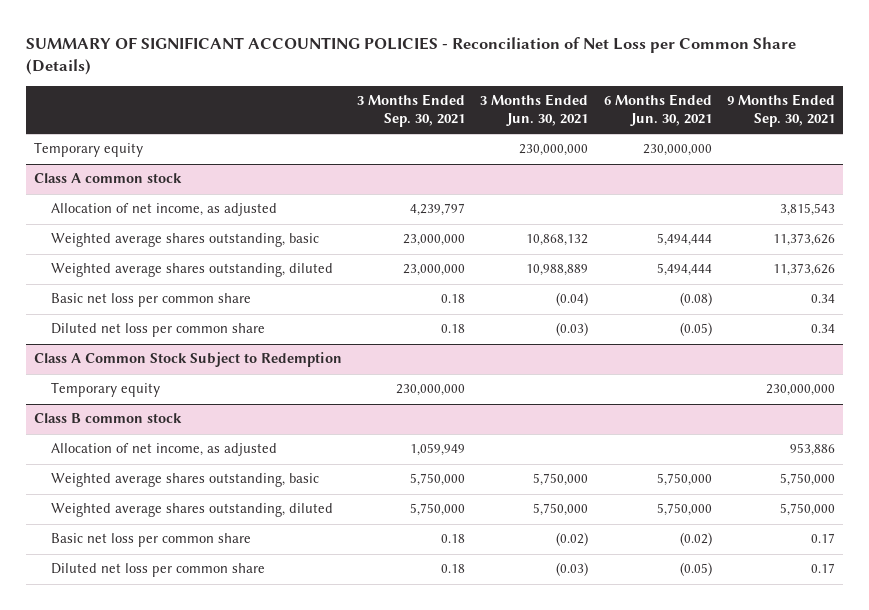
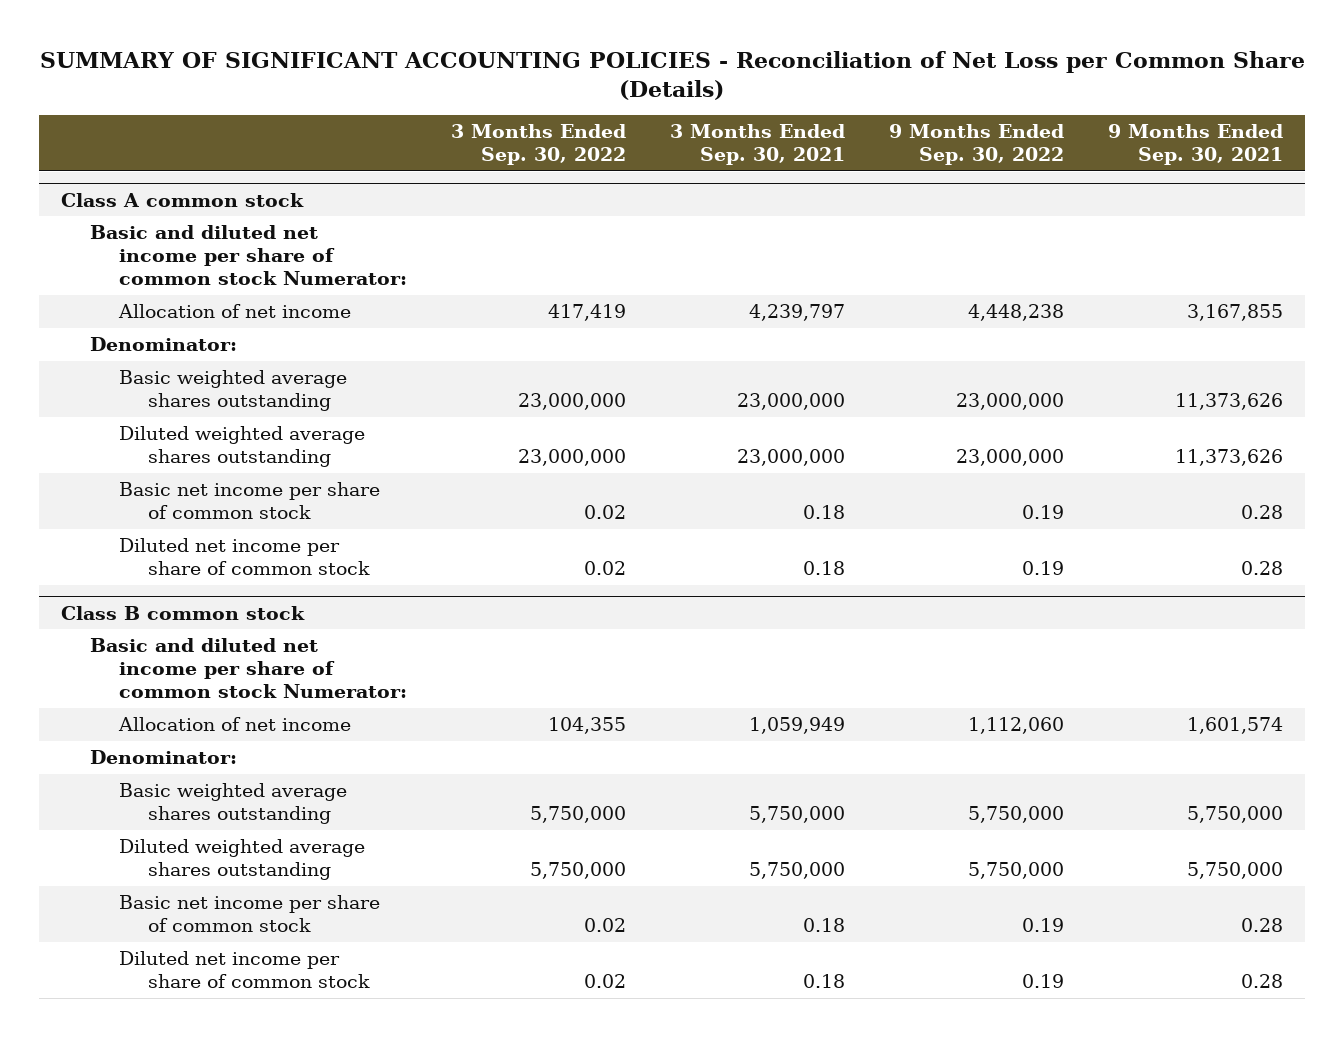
- | 3 Months Ended Sep. 30, 2021 | 3 Months Ended Jun. 30, 2021 | 6 Months Ended Jun. 30, 2021 | 9 Months Ended Sep. 30, 2021
+ | 3 Months Ended Sep. 30, 2022 | 3 Months Ended Sep. 30, 2021 | 9 Months Ended Sep. 30, 2022 | 9 Months Ended Sep. 30, 2021
- Temporary equity | | 230,000,000 | 230,000,000 |
@ Class A common stock
- Allocation of net income, as adjusted | 4,239,797 | | | 3,815,543
- Weighted average shares outstanding, basic | 23,000,000 | 10,868,132 | 5,494,444 | 11,373,626
- Weighted average shares outstanding, diluted | 23,000,000 | 10,988,889 | 5,494,444 | 11,373,626
- Basic net loss per common share | 0.18 | (0.04) | (0.08) | 0.34
- Diluted net loss per common share | 0.18 | (0.03) | (0.05) | 0.34
- Class A Common Stock Subject to Redemption
- Temporary equity | 230,000,000 | | | 230,000,000
@ Class A common stock
+ Basic and diluted net income per share of common stock Numerator:
+ Allocation of net income | 417,419 | 4,239,797 | 4,448,238 | 3,167,855
+ Denominator:
+ Basic weighted average shares outstanding | 23,000,000 | 23,000,000 | 23,000,000 | 11,373,626
+ Diluted weighted average shares outstanding | 23,000,000 | 23,000,000 | 23,000,000 | 11,373,626
+ Basic net income per share of common stock | 0.02 | 0.18 | 0.19 | 0.28
+ Diluted net income per share of common stock | 0.02 | 0.18 | 0.19 | 0.28
@ Class B common stock
- Allocation of net income, as adjusted | 1,059,949 | | | 953,886
- Weighted average shares outstanding, basic | 5,750,000 | 5,750,000 | 5,750,000 | 5,750,000
- Weighted average shares outstanding, diluted | 5,750,000 | 5,750,000 | 5,750,000 | 5,750,000
- Basic net loss per common share | 0.18 | (0.02) | (0.02) | 0.17
- Diluted net loss per common share | 0.18 | (0.03) | (0.05) | 0.17
+ Basic and diluted net income per share of common stock Numerator:
+ Allocation of net income | 104,355 | 1,059,949 | 1,112,060 | 1,601,574
+ Denominator:
+ Basic weighted average shares outstanding | 5,750,000 | 5,750,000 | 5,750,000 | 5,750,000
+ Diluted weighted average shares outstanding | 5,750,000 | 5,750,000 | 5,750,000 | 5,750,000
+ Basic net income per share of common stock | 0.02 | 0.18 | 0.19 | 0.28
+ Diluted net income per share of common stock | 0.02 | 0.18 | 0.19 | 0.28

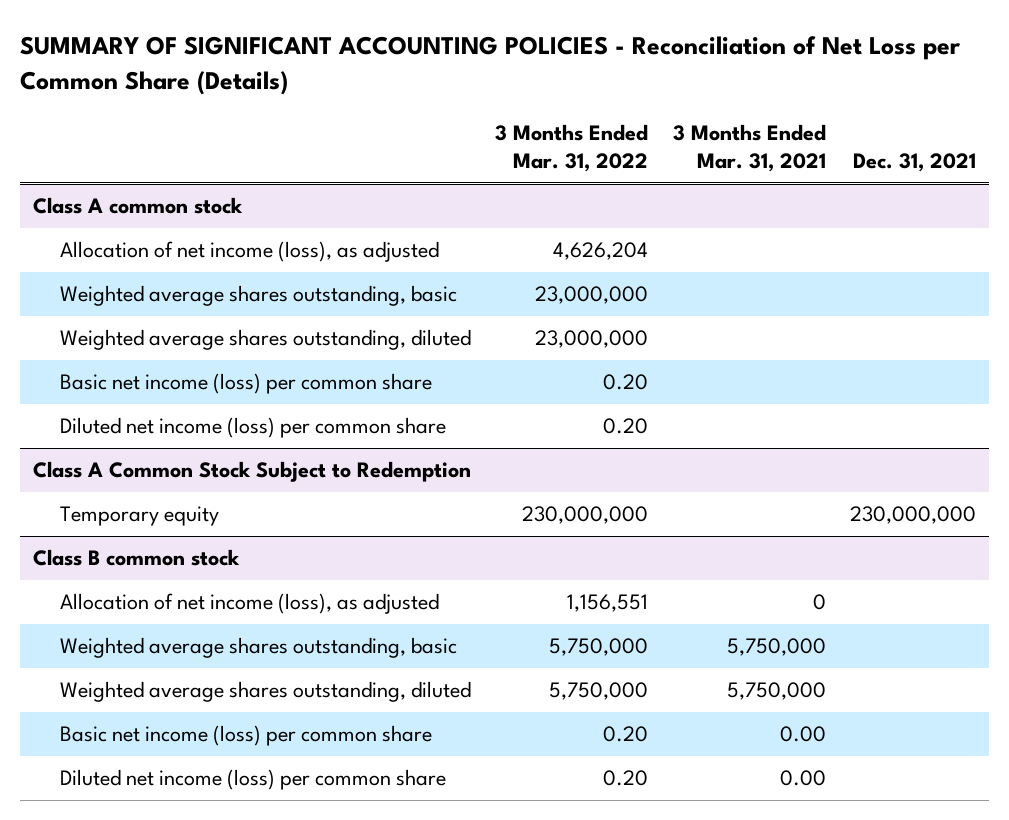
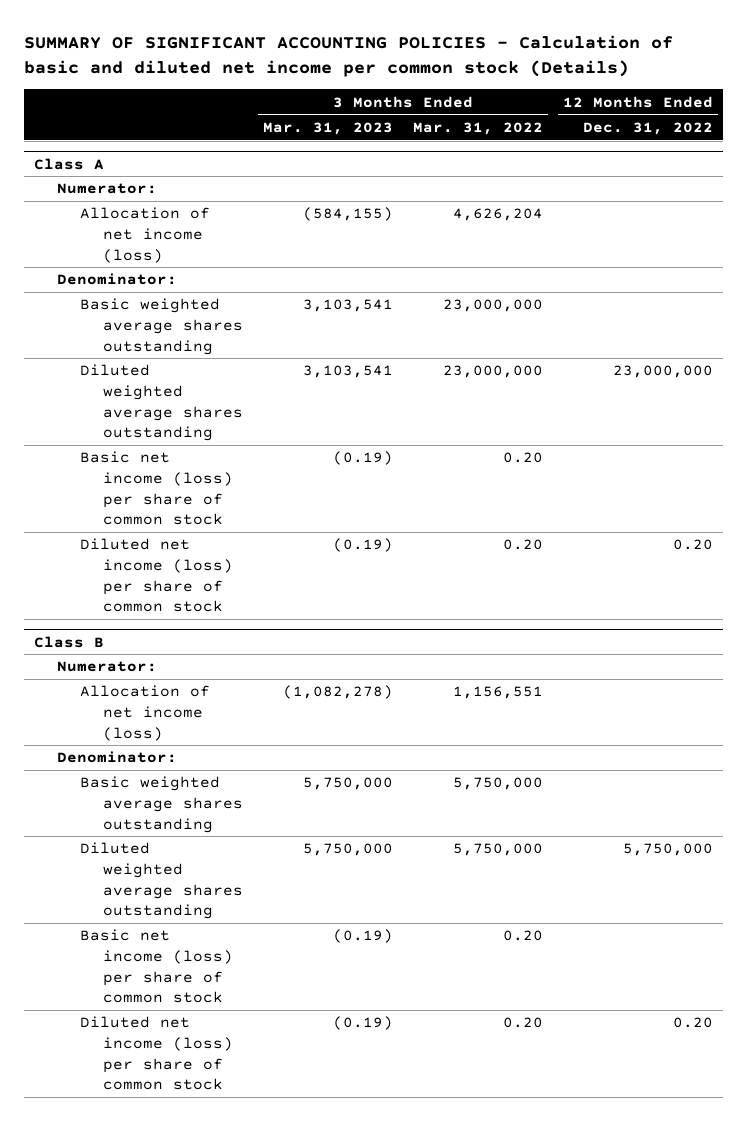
- SUMMARY OF SIGNIFICANT ACCOUNTING POLICIES - Reconciliation of Net Loss per Common Share (Details)
+ SUMMARY OF SIGNIFICANT ACCOUNTING POLICIES - Calculation of basic and diluted net income per common stock (Details)
- | 3 Months Ended Mar. 31, 2022 | 3 Months Ended Mar. 31, 2021 | Dec. 31, 2021
+ | 3 Months Ended Mar. 31, 2023 | 3 Months Ended Mar. 31, 2022 | 12 Months Ended Dec. 31, 2022
- Class A common stock
- Allocation of net income (loss), as adjusted | 4,626,204 | |
- Weighted average shares outstanding, basic | 23,000,000 | |
- Weighted average shares outstanding, diluted | 23,000,000 | |
- Basic net income (loss) per common share | 0.20 | |
- Diluted net income (loss) per common share | 0.20 | |
- Class A Common Stock Subject to Redemption
- Temporary equity | 230,000,000 | | 230,000,000
- Class B common stock
- Allocation of net income (loss), as adjusted | 1,156,551 | 0 |
- Weighted average shares outstanding, basic | 5,750,000 | 5,750,000 |
- Weighted average shares outstanding, diluted | 5,750,000 | 5,750,000 |
- Basic net income (loss) per common share | 0.20 | 0.00 |
- Diluted net income (loss) per common share | 0.20 | 0.00 |
+ Class A
+ Numerator:
+ Allocation of net income (loss) | (584,155) | 4,626,204 |
+ Denominator:
+ Basic weighted average shares outstanding | 3,103,541 | 23,000,000 |
+ Diluted weighted average shares outstanding | 3,103,541 | 23,000,000 | 23,000,000
+ Basic net income (loss) per share of common stock | (0.19) | 0.20 |
+ Diluted net income (loss) per share of common stock | (0.19) | 0.20 | 0.20
+ Class B
+ Numerator:
+ Allocation of net income (loss) | (1,082,278) | 1,156,551 |
+ Denominator:
+ Basic weighted average shares outstanding | 5,750,000 | 5,750,000 |
+ Diluted weighted average shares outstanding | 5,750,000 | 5,750,000 | 5,750,000
+ Basic net income (loss) per share of common stock | (0.19) | 0.20 |
+ Diluted net income (loss) per share of common stock | (0.19) | 0.20 | 0.20

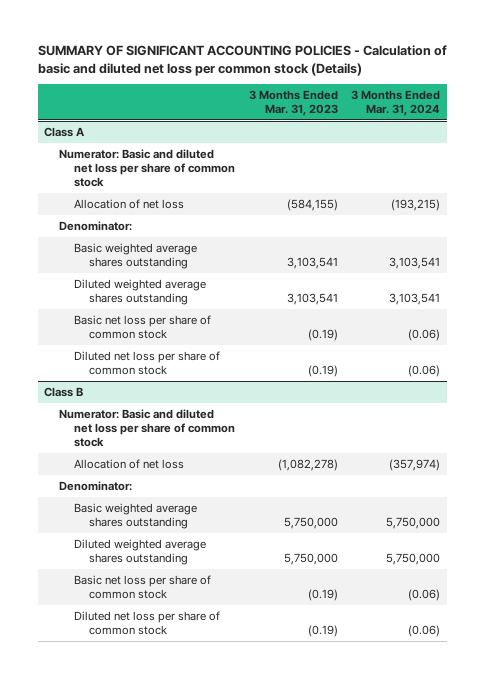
- SUMMARY OF SIGNIFICANT ACCOUNTING POLICIES - Calculation of basic and diluted net income per common stock (Details)
+ SUMMARY OF SIGNIFICANT ACCOUNTING POLICIES - Calculation of basic and diluted net loss per common stock (Details)
- | 3 Months Ended Mar. 31, 2023 | 3 Months Ended Mar. 31, 2022 | 12 Months Ended Dec. 31, 2022
+ | 3 Months Ended Mar. 31, 2023 | 3 Months Ended Mar. 31, 2024
@ Class A
- Numerator:
- Allocation of net income (loss) | (584,155) | 4,626,204 |
+ Numerator: Basic and diluted net loss per share of common stock
+ Allocation of net loss | (584,155) | (193,215)
- Basic net income (loss) per share of common stock | (0.19) | 0.20 |
- Diluted net income (loss) per share of common stock | (0.19) | 0.20 | 0.20
+ Basic net loss per share of common stock | (0.19) | (0.06)
+ Diluted net loss per share of common stock | (0.19) | (0.06)
@ Class B
- Numerator:
- Allocation of net income (loss) | (1,082,278) | 1,156,551 |
+ Numerator: Basic and diluted net loss per share of common stock
+ Allocation of net loss | (1,082,278) | (357,974)
- Basic net income (loss) per share of common stock | (0.19) | 0.20 |
- Diluted net income (loss) per share of common stock | (0.19) | 0.20 | 0.20
+ Basic net loss per share of common stock | (0.19) | (0.06)
+ Diluted net loss per share of common stock | (0.19) | (0.06)

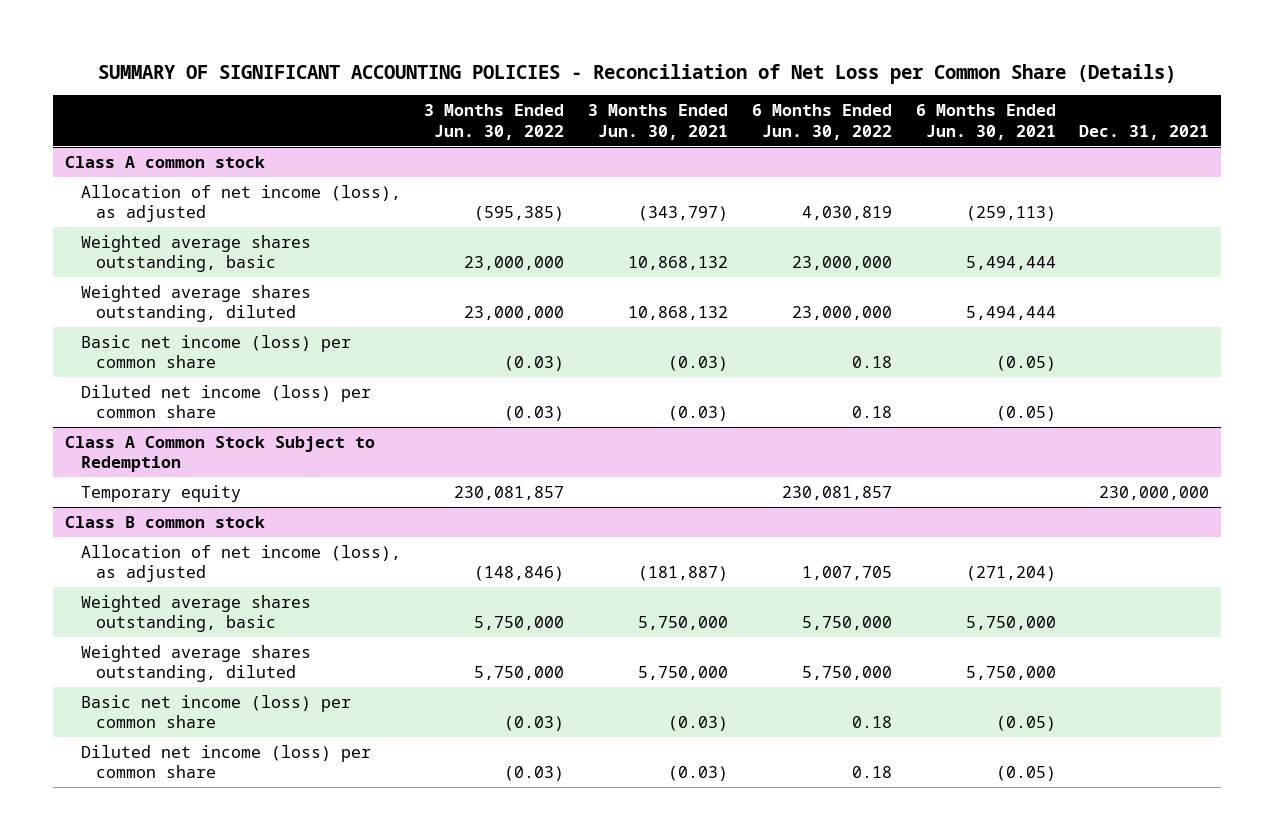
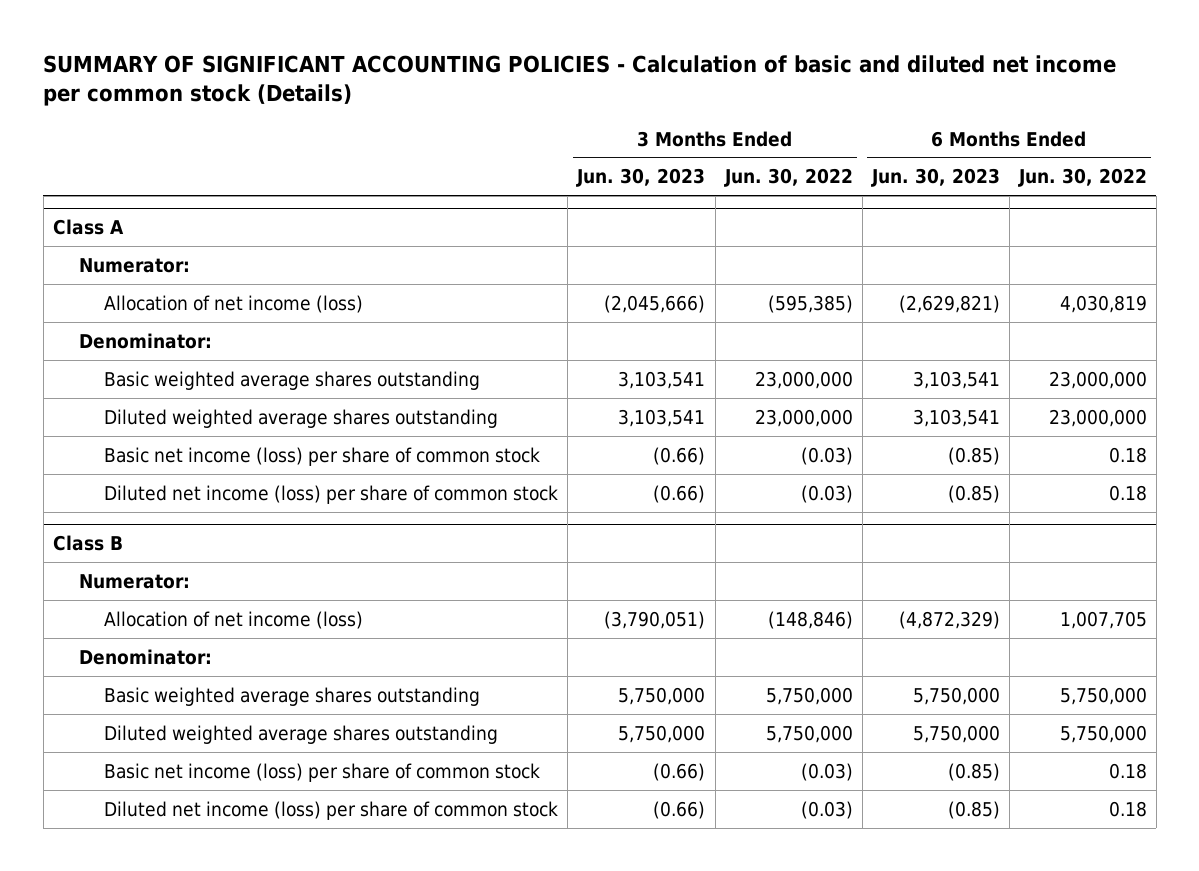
- SUMMARY OF SIGNIFICANT ACCOUNTING POLICIES - Reconciliation of Net Loss per Common Share (Details)
+ SUMMARY OF SIGNIFICANT ACCOUNTING POLICIES - Calculation of basic and diluted net income per common stock (Details)
- | 3 Months Ended Jun. 30, 2022 | 3 Months Ended Jun. 30, 2021 | 6 Months Ended Jun. 30, 2022 | 6 Months Ended Jun. 30, 2021 | Dec. 31, 2021
+ | 3 Months Ended Jun. 30, 2023 | 3 Months Ended Jun. 30, 2022 | 6 Months Ended Jun. 30, 2023 | 6 Months Ended Jun. 30, 2022
- Class A common stock
- Allocation of net income (loss), as adjusted | (595,385) | (343,797) | 4,030,819 | (259,113) |
- Weighted average shares outstanding, basic | 23,000,000 | 10,868,132 | 23,000,000 | 5,494,444 |
- Weighted average shares outstanding, diluted | 23,000,000 | 10,868,132 | 23,000,000 | 5,494,444 |
- Basic net income (loss) per common share | (0.03) | (0.03) | 0.18 | (0.05) |
- Diluted net income (loss) per common share | (0.03) | (0.03) | 0.18 | (0.05) |
- Class A Common Stock Subject to Redemption
- Temporary equity | 230,081,857 | | 230,081,857 | | 230,000,000
- Class B common stock
- Allocation of net income (loss), as adjusted | (148,846) | (181,887) | 1,007,705 | (271,204) |
- Weighted average shares outstanding, basic | 5,750,000 | 5,750,000 | 5,750,000 | 5,750,000 |
- Weighted average shares outstanding, diluted | 5,750,000 | 5,750,000 | 5,750,000 | 5,750,000 |
- Basic net income (loss) per common share | (0.03) | (0.03) | 0.18 | (0.05) |
- Diluted net income (loss) per common share | (0.03) | (0.03) | 0.18 | (0.05) |
+ Class A
+ Numerator:
+ Allocation of net income (loss) | (2,045,666) | (595,385) | (2,629,821) | 4,030,819
+ Denominator:
+ Basic weighted average shares outstanding | 3,103,541 | 23,000,000 | 3,103,541 | 23,000,000
+ Diluted weighted average shares outstanding | 3,103,541 | 23,000,000 | 3,103,541 | 23,000,000
+ Basic net income (loss) per share of common stock | (0.66) | (0.03) | (0.85) | 0.18
+ Diluted net income (loss) per share of common stock | (0.66) | (0.03) | (0.85) | 0.18
+ Class B
+ Numerator:
+ Allocation of net income (loss) | (3,790,051) | (148,846) | (4,872,329) | 1,007,705
+ Denominator:
+ Basic weighted average shares outstanding | 5,750,000 | 5,750,000 | 5,750,000 | 5,750,000
+ Diluted weighted average shares outstanding | 5,750,000 | 5,750,000 | 5,750,000 | 5,750,000
+ Basic net income (loss) per share of common stock | (0.66) | (0.03) | (0.85) | 0.18
+ Diluted net income (loss) per share of common stock | (0.66) | (0.03) | (0.85) | 0.18

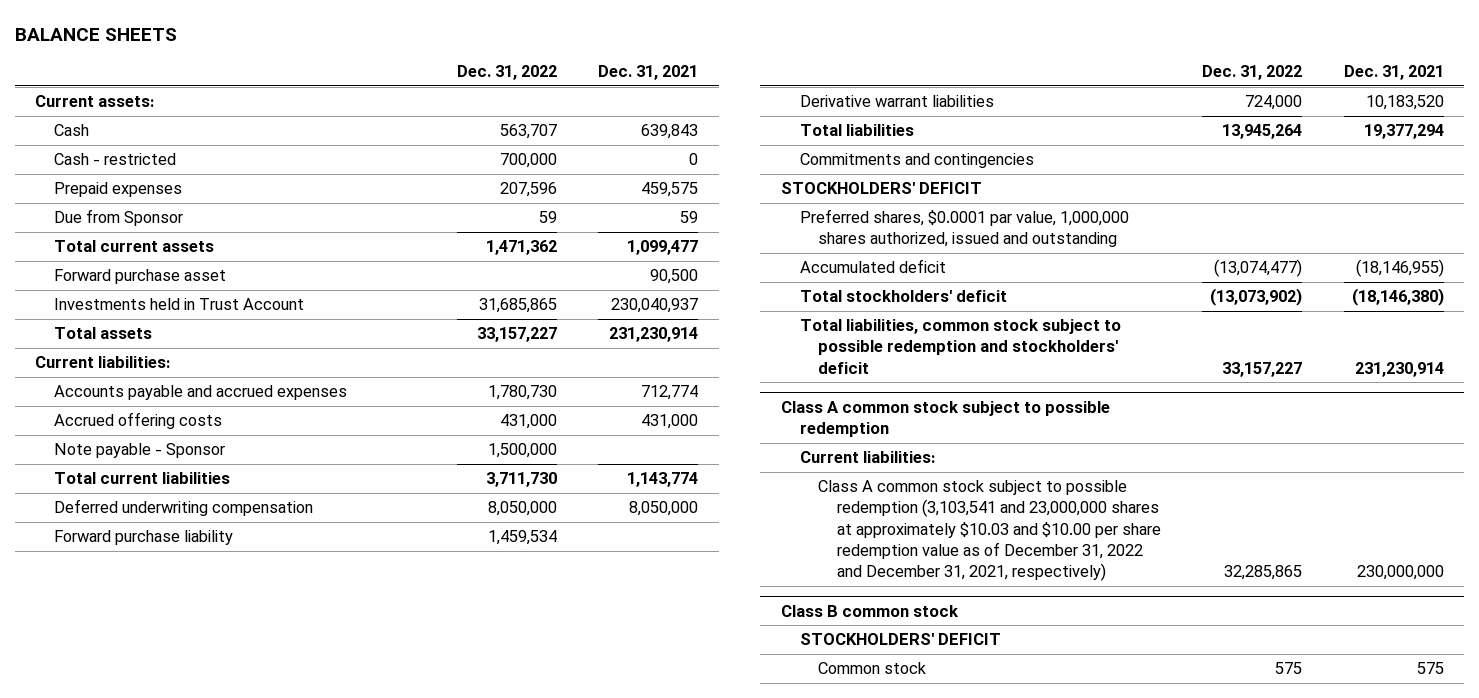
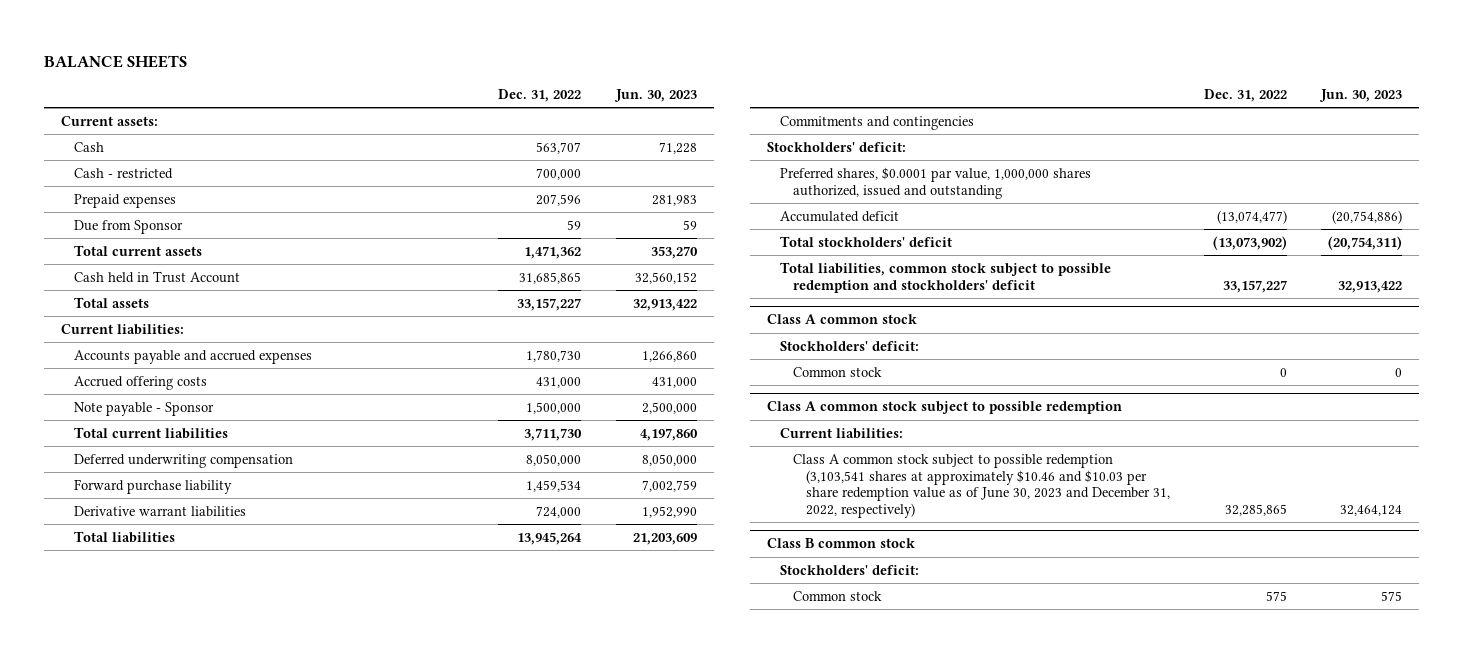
- | Dec. 31, 2022 | Dec. 31, 2021
+ | Dec. 31, 2022 | Jun. 30, 2023
- Forward purchase asset | | 90,500
- Investments held in Trust Account | 31,685,865 | 230,040,937
+ Cash held in Trust Account | 31,685,865 | 32,560,152
- STOCKHOLDERS' DEFICIT
+ Stockholders' deficit:
+ Class A common stock
+ Stockholders' deficit:
+ Common stock | 0 | 0
@ Class A common stock subject to possible redemption
- Class A common stock subject to possible redemption (3,103,541 and 23,000,000 shares at approximately $10.03 and $10.00 per share redemption value as of December 31, 2022 and December 31, 2021, respectively) | 32,285,865 | 230,000,000
+ Class A common stock subject to possible redemption (3,103,541 shares at approximately $10.46 and $10.03 per share redemption value as of June 30, 2023 and December 31, 2022, respectively) | 32,285,865 | 32,464,124
@ Class B common stock
- STOCKHOLDERS' DEFICIT
+ Stockholders' deficit:

